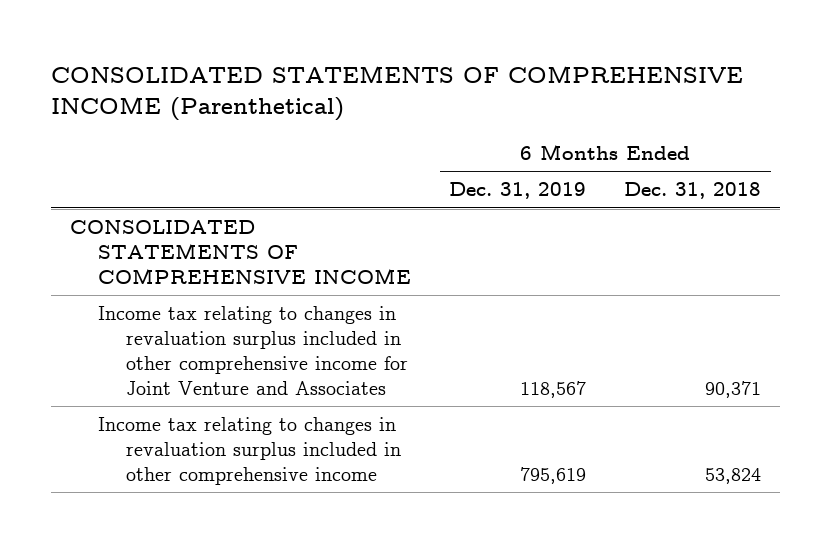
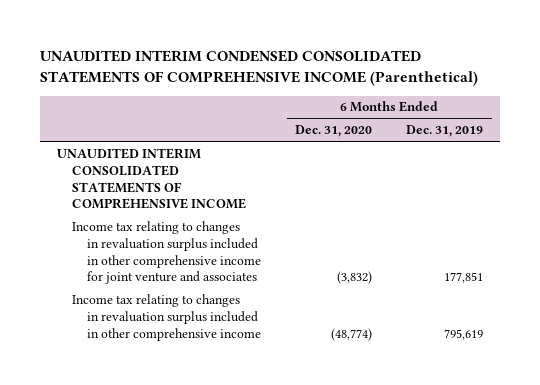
- CONSOLIDATED STATEMENTS OF COMPREHENSIVE INCOME (Parenthetical)
+ UNAUDITED INTERIM CONDENSED CONSOLIDATED STATEMENTS OF COMPREHENSIVE INCOME (Parenthetical)
- | 6 Months Ended Dec. 31, 2019 | 6 Months Ended Dec. 31, 2018
+ | 6 Months Ended Dec. 31, 2020 | 6 Months Ended Dec. 31, 2019
- CONSOLIDATED STATEMENTS OF COMPREHENSIVE INCOME
- Income tax relating to changes in revaluation surplus included in other comprehensive income for Joint Venture and Associates | 118,567 | 90,371
+ UNAUDITED INTERIM CONSOLIDATED STATEMENTS OF COMPREHENSIVE INCOME
+ Income tax relating to changes in revaluation surplus included in other comprehensive income for joint venture and associates | (3,832) | 177,851

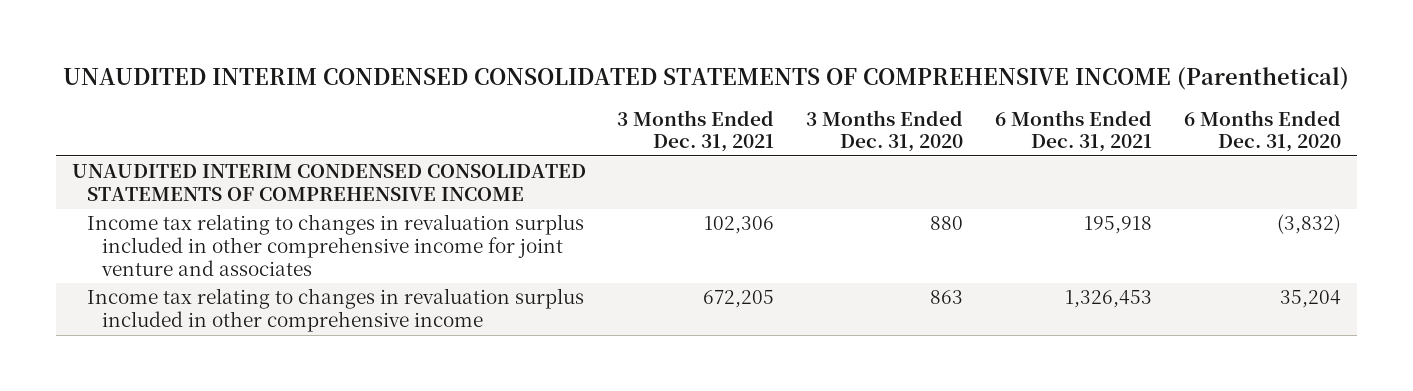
- | 6 Months Ended Dec. 31, 2020 | 6 Months Ended Dec. 31, 2019
+ | 3 Months Ended Dec. 31, 2021 | 3 Months Ended Dec. 31, 2020 | 6 Months Ended Dec. 31, 2021 | 6 Months Ended Dec. 31, 2020
- UNAUDITED INTERIM CONSOLIDATED STATEMENTS OF COMPREHENSIVE INCOME
+ UNAUDITED INTERIM CONDENSED CONSOLIDATED STATEMENTS OF COMPREHENSIVE INCOME
- Income tax relating to changes in revaluation surplus included in other comprehensive income | (48,774) | 795,619
+ Income tax relating to changes in revaluation surplus included in other comprehensive income | 672,205 | 863 | 1,326,453 | 35,204

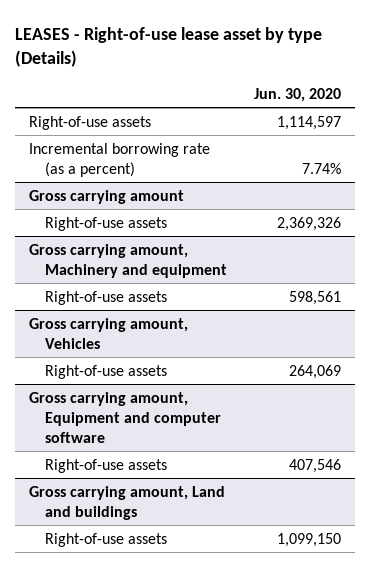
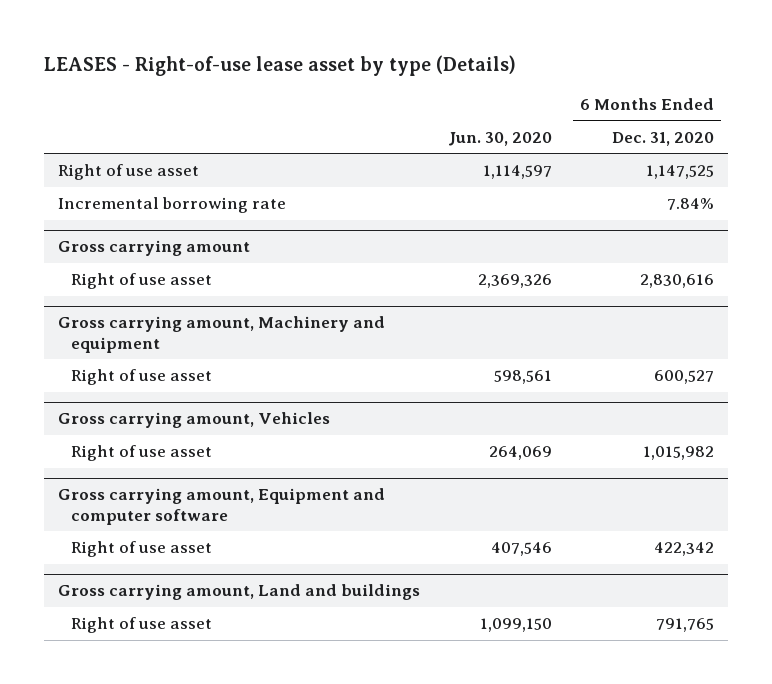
- | Jun. 30, 2020
+ | Jun. 30, 2020 | 6 Months Ended Dec. 31, 2020
- Right-of-use assets | 1,114,597
- Incremental borrowing rate (as a percent) | 7.74%
+ Right of use asset | 1,114,597 | 1,147,525
+ Incremental borrowing rate | | 7.84%
@ Gross carrying amount
- Right-of-use assets | 2,369,326
+ Right of use asset | 2,369,326 | 2,830,616
@ Gross carrying amount, Machinery and equipment
- Right-of-use assets | 598,561
+ Right of use asset | 598,561 | 600,527
@ Gross carrying amount, Vehicles
- Right-of-use assets | 264,069
+ Right of use asset | 264,069 | 1,015,982
@ Gross carrying amount, Equipment and computer software
- Right-of-use assets | 407,546
+ Right of use asset | 407,546 | 422,342
@ Gross carrying amount, Land and buildings
- Right-of-use assets | 1,099,150
+ Right of use asset | 1,099,150 | 791,765

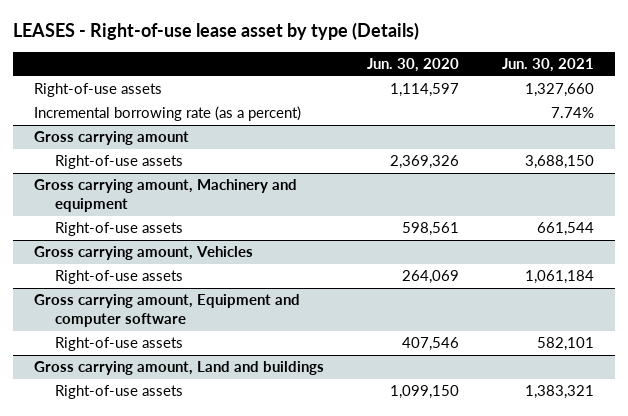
- | Jun. 30, 2020 | 6 Months Ended Dec. 31, 2020
+ | Jun. 30, 2020 | Jun. 30, 2021
- Right of use asset | 1,114,597 | 1,147,525
- Incremental borrowing rate | | 7.84%
+ Right-of-use assets | 1,114,597 | 1,327,660
+ Incremental borrowing rate (as a percent) | | 7.74%
@ Gross carrying amount
- Right of use asset | 2,369,326 | 2,830,616
+ Right-of-use assets | 2,369,326 | 3,688,150
@ Gross carrying amount, Machinery and equipment
- Right of use asset | 598,561 | 600,527
+ Right-of-use assets | 598,561 | 661,544
@ Gross carrying amount, Vehicles
- Right of use asset | 264,069 | 1,015,982
+ Right-of-use assets | 264,069 | 1,061,184
@ Gross carrying amount, Equipment and computer software
- Right of use asset | 407,546 | 422,342
+ Right-of-use assets | 407,546 | 582,101
@ Gross carrying amount, Land and buildings
- Right of use asset | 1,099,150 | 791,765
+ Right-of-use assets | 1,099,150 | 1,383,321

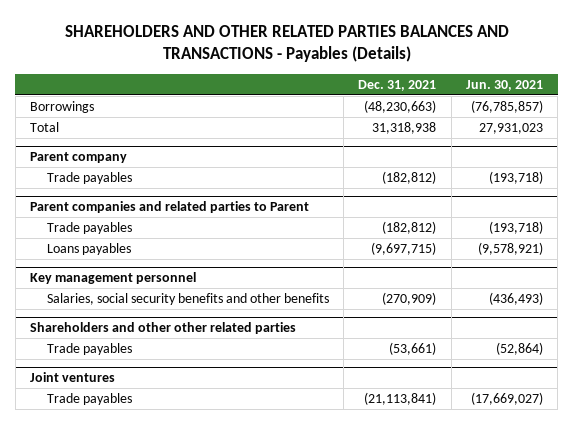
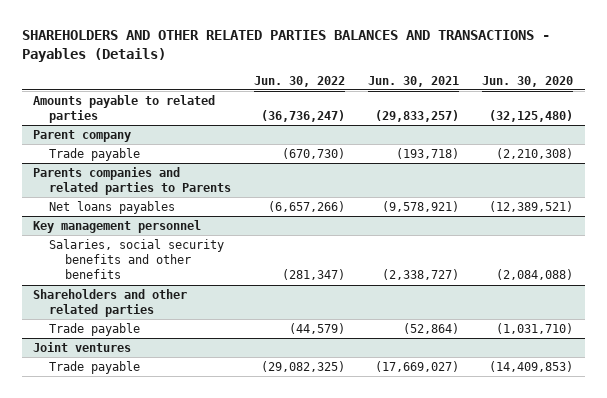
- | Dec. 31, 2021 | Jun. 30, 2021
+ | Jun. 30, 2022 | Jun. 30, 2021 | Jun. 30, 2020
- Borrowings | (48,230,663) | (76,785,857)
- Total | 31,318,938 | 27,931,023
+ Amounts payable to related parties | (36,736,247) | (29,833,257) | (32,125,480)
@ Parent company
- Trade payables | (182,812) | (193,718)
- Parent companies and related parties to Parent
- Trade payables | (182,812) | (193,718)
- Loans payables | (9,697,715) | (9,578,921)
@ Parent company
+ Trade payable | (670,730) | (193,718) | (2,210,308)
+ Parents companies and related parties to Parents
+ Net loans payables | (6,657,266) | (9,578,921) | (12,389,521)
@ Key management personnel
- Salaries, social security benefits and other benefits | (270,909) | (436,493)
- Shareholders and other other related parties
- Trade payables | (53,661) | (52,864)
@ Key management personnel
+ Salaries, social security benefits and other benefits | (281,347) | (2,338,727) | (2,084,088)
+ Shareholders and other related parties
+ Trade payable | (44,579) | (52,864) | (1,031,710)
@ Joint ventures
- Trade payables | (21,113,841) | (17,669,027)
+ Trade payable | (29,082,325) | (17,669,027) | (14,409,853)

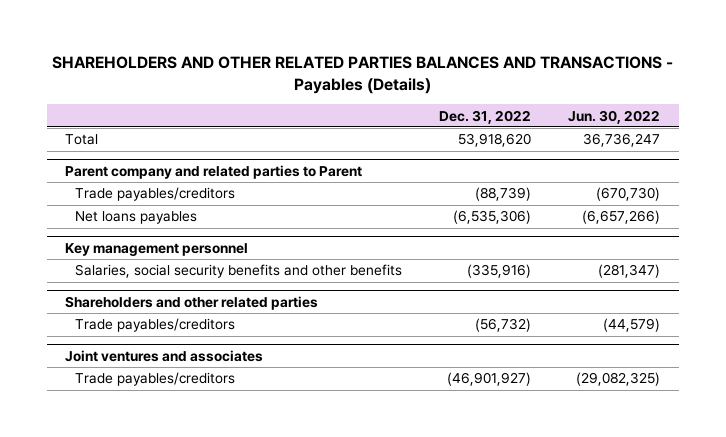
- | Jun. 30, 2022 | Jun. 30, 2021 | Jun. 30, 2020
+ | Dec. 31, 2022 | Jun. 30, 2022
- Amounts payable to related parties | (36,736,247) | (29,833,257) | (32,125,480)
- Parent company
- Trade payable | (670,730) | (193,718) | (2,210,308)
- Parents companies and related parties to Parents
+ Total | 53,918,620 | 36,736,247
+ Parent company and related parties to Parent
+ Trade payables/creditors | (88,739) | (670,730)
@ Shareholders and other related parties
- Trade payable | (44,579) | (52,864) | (1,031,710)
- Joint ventures
- Trade payable | (29,082,325) | (17,669,027) | (14,409,853)
@ Shareholders and other related parties
+ Trade payables/creditors | (56,732) | (44,579)
+ Joint ventures and associates
+ Trade payables/creditors | (46,901,927) | (29,082,325)

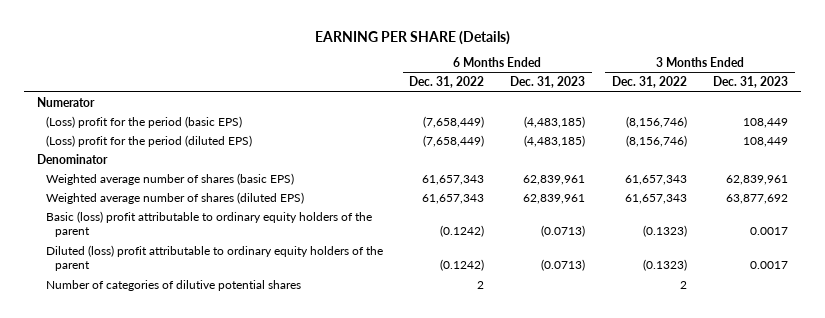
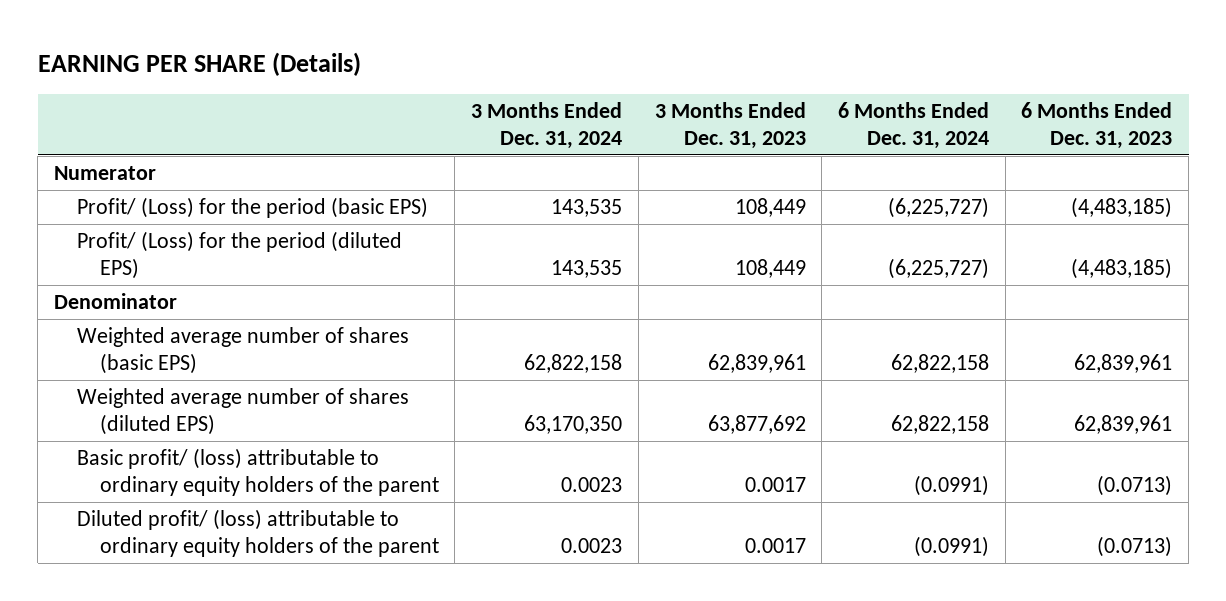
- | 6 Months Ended Dec. 31, 2022 | 6 Months Ended Dec. 31, 2023 | 3 Months Ended Dec. 31, 2022 | 3 Months Ended Dec. 31, 2023
+ | 3 Months Ended Dec. 31, 2024 | 3 Months Ended Dec. 31, 2023 | 6 Months Ended Dec. 31, 2024 | 6 Months Ended Dec. 31, 2023
- (Loss) profit for the period (basic EPS) | (7,658,449) | (4,483,185) | (8,156,746) | 108,449
- (Loss) profit for the period (diluted EPS) | (7,658,449) | (4,483,185) | (8,156,746) | 108,449
+ Profit/ (Loss) for the period (basic EPS) | 143,535 | 108,449 | (6,225,727) | (4,483,185)
+ Profit/ (Loss) for the period (diluted EPS) | 143,535 | 108,449 | (6,225,727) | (4,483,185)
- Basic (loss) profit attributable to ordinary equity holders of the parent | (0.1242) | (0.0713) | (0.1323) | 0.0017
- Diluted (loss) profit attributable to ordinary equity holders of the parent | (0.1242) | (0.0713) | (0.1323) | 0.0017
- Number of categories of dilutive potential shares | 2 | | 2 |
+ Basic profit/ (loss) attributable to ordinary equity holders of the parent | 0.0023 | 0.0017 | (0.0991) | (0.0713)
+ Diluted profit/ (loss) attributable to ordinary equity holders of the parent | 0.0023 | 0.0017 | (0.0991) | (0.0713)

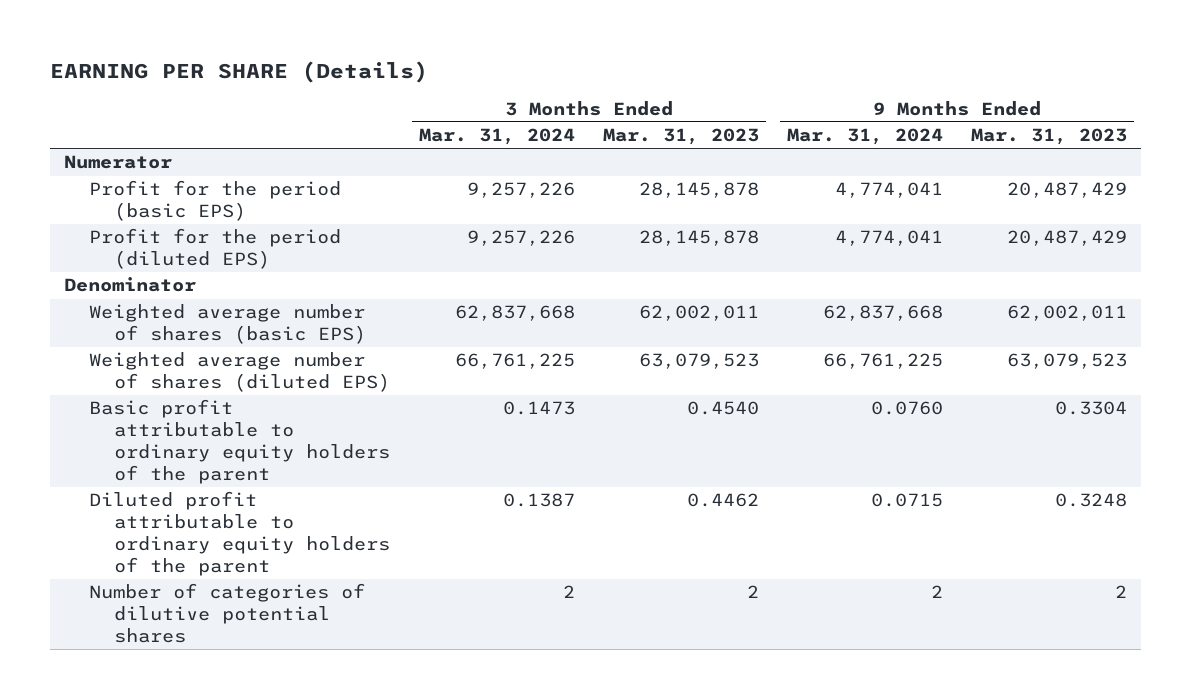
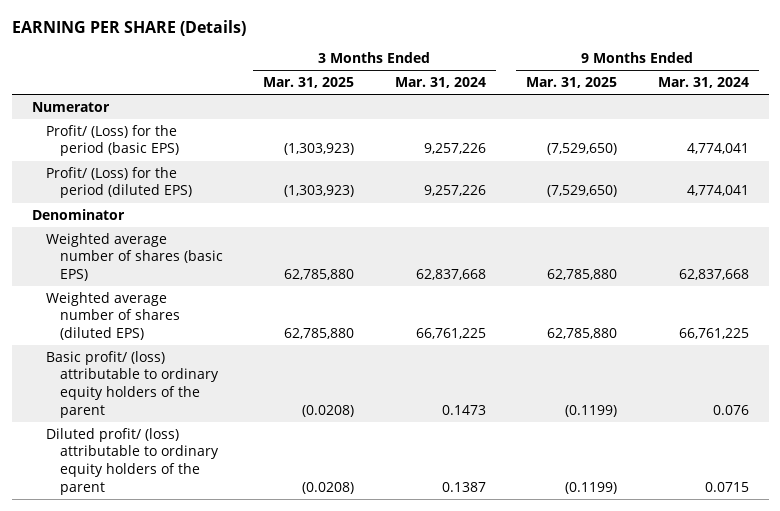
- | 3 Months Ended Mar. 31, 2024 | 3 Months Ended Mar. 31, 2023 | 9 Months Ended Mar. 31, 2024 | 9 Months Ended Mar. 31, 2023
+ | 3 Months Ended Mar. 31, 2025 | 3 Months Ended Mar. 31, 2024 | 9 Months Ended Mar. 31, 2025 | 9 Months Ended Mar. 31, 2024
- Profit for the period (basic EPS) | 9,257,226 | 28,145,878 | 4,774,041 | 20,487,429
- Profit for the period (diluted EPS) | 9,257,226 | 28,145,878 | 4,774,041 | 20,487,429
+ Profit/ (Loss) for the period (basic EPS) | (1,303,923) | 9,257,226 | (7,529,650) | 4,774,041
+ Profit/ (Loss) for the period (diluted EPS) | (1,303,923) | 9,257,226 | (7,529,650) | 4,774,041
- Basic profit attributable to ordinary equity holders of the parent | 0.1473 | 0.4540 | 0.0760 | 0.3304
- Diluted profit attributable to ordinary equity holders of the parent | 0.1387 | 0.4462 | 0.0715 | 0.3248
- Number of categories of dilutive potential shares | 2 | 2 | 2 | 2
+ Basic profit/ (loss) attributable to ordinary equity holders of the parent | (0.0208) | 0.1473 | (0.1199) | 0.076
+ Diluted profit/ (loss) attributable to ordinary equity holders of the parent | (0.0208) | 0.1387 | (0.1199) | 0.0715

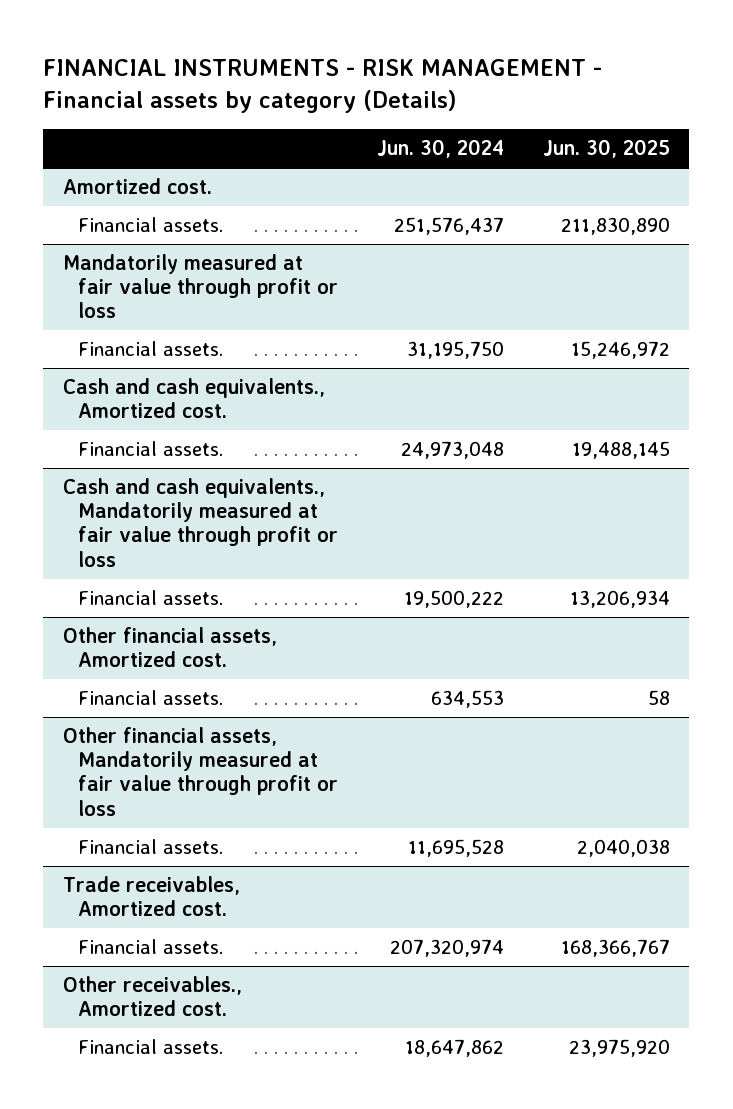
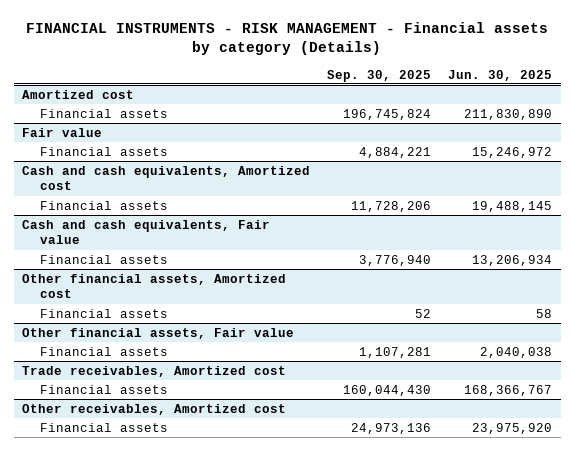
- | Jun. 30, 2024 | Jun. 30, 2025
+ | Sep. 30, 2025 | Jun. 30, 2025
- Amortized cost.
- Financial assets. | 251,576,437 | 211,830,890
- Mandatorily measured at fair value through profit or loss
- Financial assets. | 31,195,750 | 15,246,972
- Cash and cash equivalents., Amortized cost.
- Financial assets. | 24,973,048 | 19,488,145
- Cash and cash equivalents., Mandatorily measured at fair value through profit or loss
- Financial assets. | 19,500,222 | 13,206,934
- Other financial assets, Amortized cost.
- Financial assets. | 634,553 | 58
- Other financial assets, Mandatorily measured at fair value through profit or loss
- Financial assets. | 11,695,528 | 2,040,038
- Trade receivables, Amortized cost.
- Financial assets. | 207,320,974 | 168,366,767
- Other receivables., Amortized cost.
- Financial assets. | 18,647,862 | 23,975,920
+ Amortized cost
+ Financial assets | 196,745,824 | 211,830,890
+ Fair value
+ Financial assets | 4,884,221 | 15,246,972
+ Cash and cash equivalents, Amortized cost
+ Financial assets | 11,728,206 | 19,488,145
+ Cash and cash equivalents, Fair value
+ Financial assets | 3,776,940 | 13,206,934
+ Other financial assets, Amortized cost
+ Financial assets | 52 | 58
+ Other financial assets, Fair value
+ Financial assets | 1,107,281 | 2,040,038
+ Trade receivables, Amortized cost
+ Financial assets | 160,044,430 | 168,366,767
+ Other receivables, Amortized cost
+ Financial assets | 24,973,136 | 23,975,920

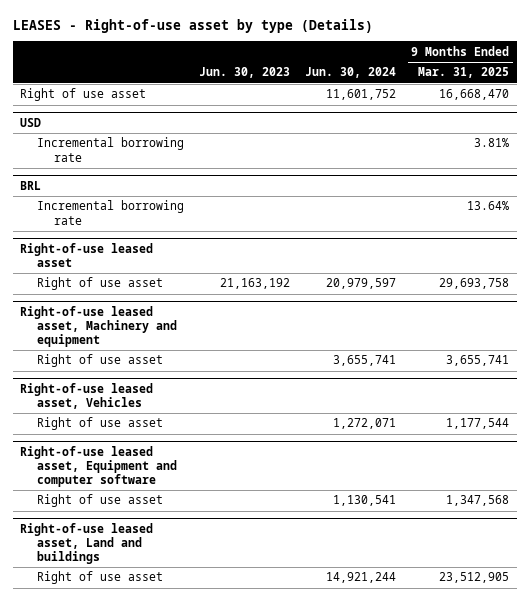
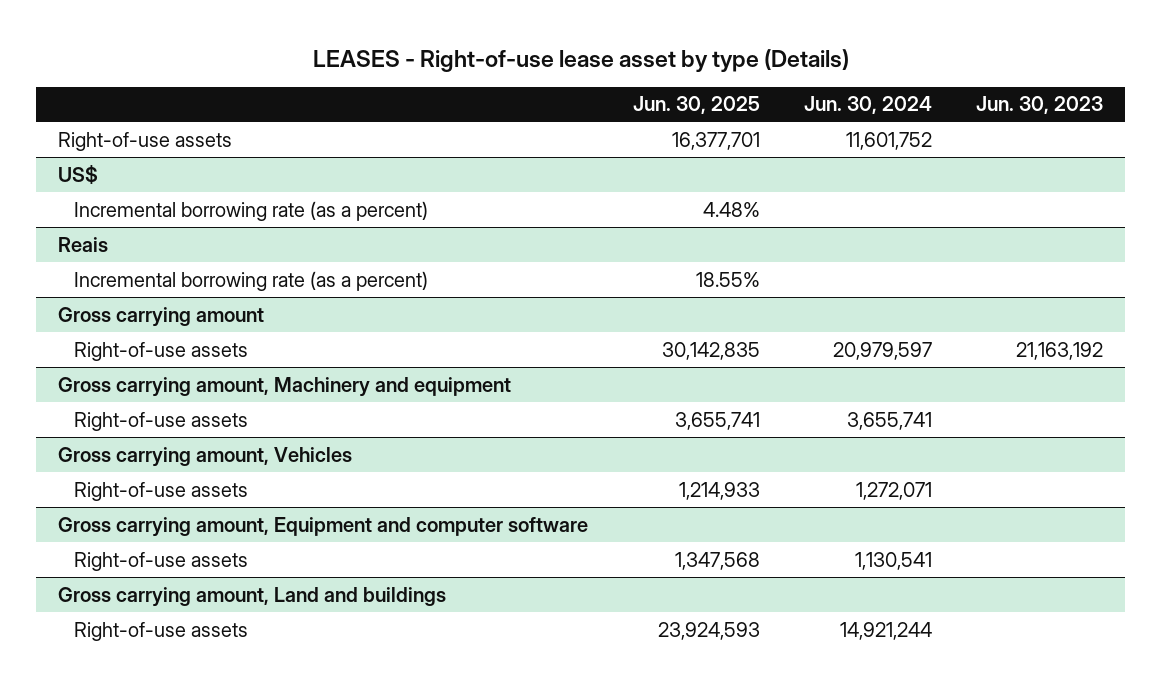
- LEASES - Right-of-use asset by type (Details)
+ LEASES - Right-of-use lease asset by type (Details)
- | Jun. 30, 2023 | Jun. 30, 2024 | 9 Months Ended Mar. 31, 2025
+ | Jun. 30, 2025 | Jun. 30, 2024 | Jun. 30, 2023
- Right of use asset | | 11,601,752 | 16,668,470
- USD
- Incremental borrowing rate | | | 3.81%
- BRL
- Incremental borrowing rate | | | 13.64%
- Right-of-use leased asset
- Right of use asset | 21,163,192 | 20,979,597 | 29,693,758
- Right-of-use leased asset, Machinery and equipment
- Right of use asset | | 3,655,741 | 3,655,741
- Right-of-use leased asset, Vehicles
- Right of use asset | | 1,272,071 | 1,177,544
- Right-of-use leased asset, Equipment and computer software
- Right of use asset | | 1,130,541 | 1,347,568
- Right-of-use leased asset, Land and buildings
- Right of use asset | | 14,921,244 | 23,512,905
+ Right-of-use assets | 16,377,701 | 11,601,752 |
+ US$
+ Incremental borrowing rate (as a percent) | 4.48% | |
+ Reais
+ Incremental borrowing rate (as a percent) | 18.55% | |
+ Gross carrying amount
+ Right-of-use assets | 30,142,835 | 20,979,597 | 21,163,192
+ Gross carrying amount, Machinery and equipment
+ Right-of-use assets | 3,655,741 | 3,655,741 |
+ Gross carrying amount, Vehicles
+ Right-of-use assets | 1,214,933 | 1,272,071 |
+ Gross carrying amount, Equipment and computer software
+ Right-of-use assets | 1,347,568 | 1,130,541 |
+ Gross carrying amount, Land and buildings
+ Right-of-use assets | 23,924,593 | 14,921,244 |

